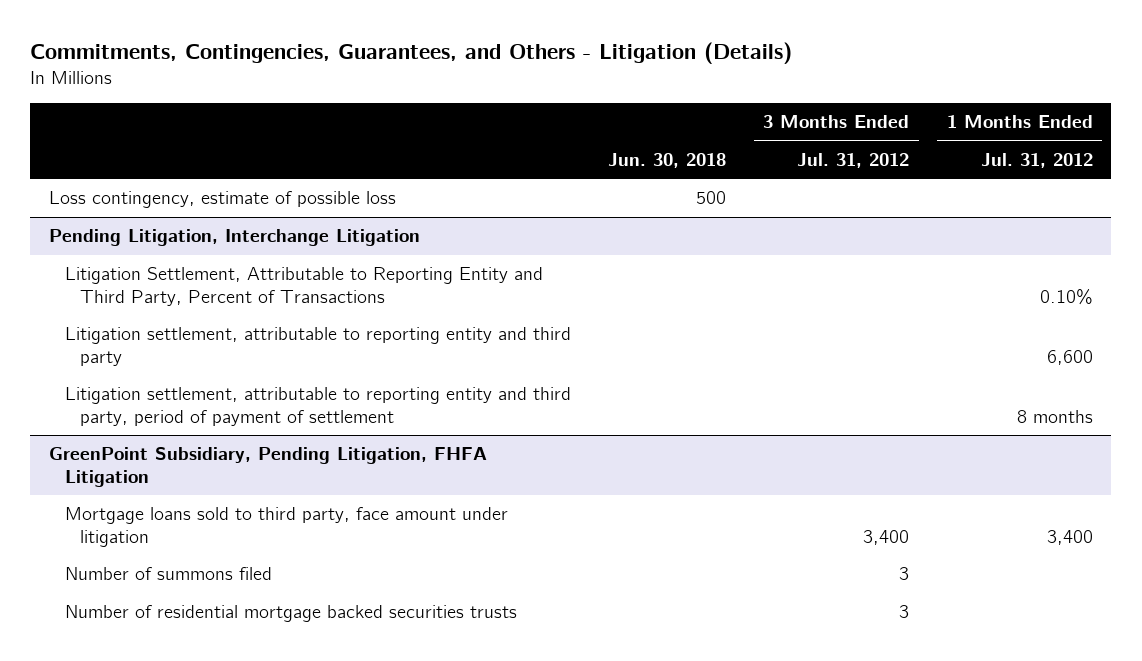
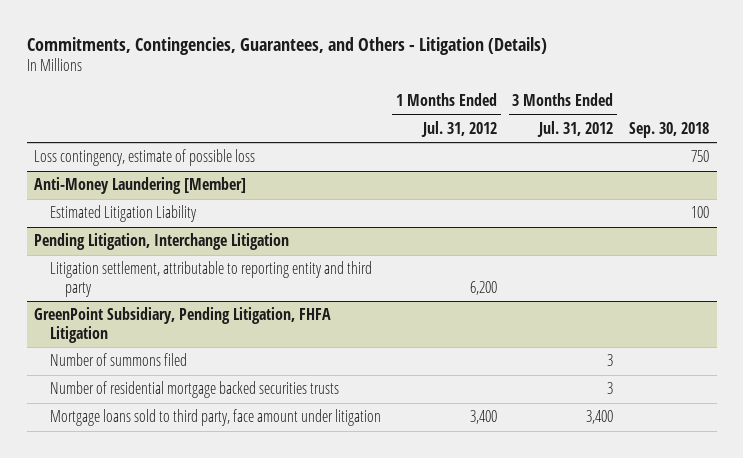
- | Jun. 30, 2018 | 3 Months Ended Jul. 31, 2012 | 1 Months Ended Jul. 31, 2012
+ | 1 Months Ended Jul. 31, 2012 | 3 Months Ended Jul. 31, 2012 | Sep. 30, 2018
+ Anti-Money Laundering [Member]
+ Estimated Litigation Liability | | | 100
@ Pending Litigation, Interchange Litigation
- Litigation Settlement, Attributable to Reporting Entity and Third Party, Percent of Transactions | | | 0.10%
- Litigation settlement, attributable to reporting entity and third party | | | 6,600
- Litigation settlement, attributable to reporting entity and third party, period of payment of settlement | | | 8 months
+ Litigation settlement, attributable to reporting entity and third party | 6,200 | |
@ GreenPoint Subsidiary, Pending Litigation, FHFA Litigation
moved down: Mortgage loans sold to third party, face amount under litigation | 3,400 | 3,400 |

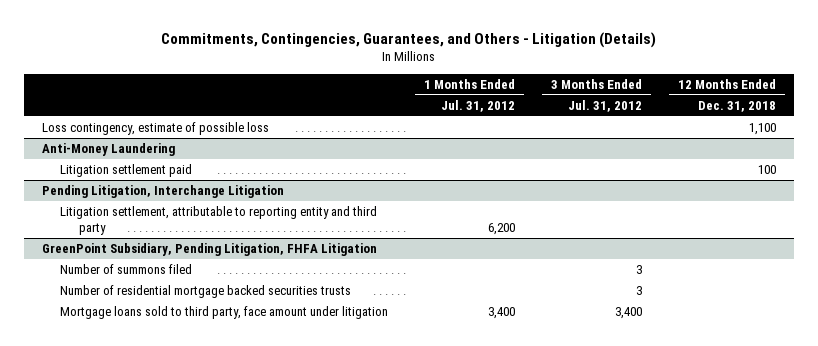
- | 1 Months Ended Jul. 31, 2012 | 3 Months Ended Jul. 31, 2012 | Sep. 30, 2018
+ | 1 Months Ended Jul. 31, 2012 | 3 Months Ended Jul. 31, 2012 | 12 Months Ended Dec. 31, 2018
- Anti-Money Laundering [Member]
- Estimated Litigation Liability | | | 100
+ Anti-Money Laundering
+ Litigation settlement paid | | | 100

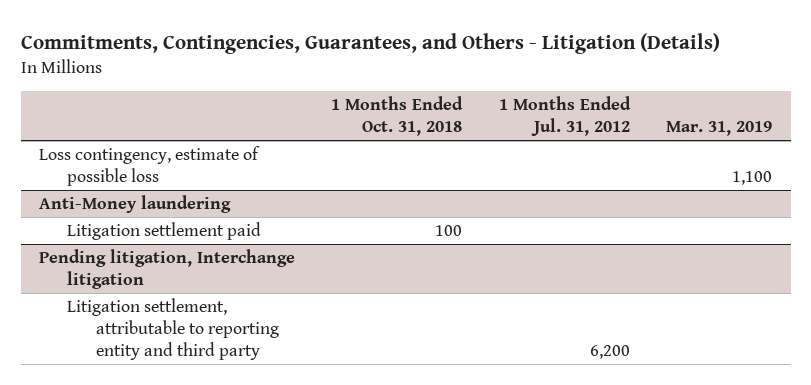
- | 1 Months Ended Jul. 31, 2012 | 3 Months Ended Jul. 31, 2012 | 12 Months Ended Dec. 31, 2018
+ | 1 Months Ended Oct. 31, 2018 | 1 Months Ended Jul. 31, 2012 | Mar. 31, 2019
- Anti-Money Laundering
+ Anti-Money laundering
- Pending Litigation, Interchange Litigation
+ Pending litigation, Interchange litigation
- GreenPoint Subsidiary, Pending Litigation, FHFA Litigation
- Number of summons filed | | 3 |
- Number of residential mortgage backed securities trusts | | 3 |
- Mortgage loans sold to third party, face amount under litigation | 3,400 | 3,400 |

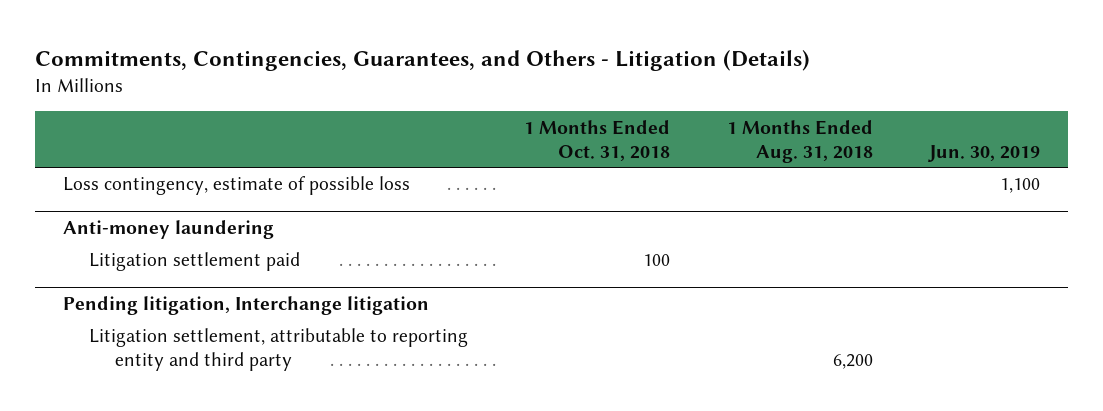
- | 1 Months Ended Oct. 31, 2018 | 1 Months Ended Jul. 31, 2012 | Mar. 31, 2019
+ | 1 Months Ended Oct. 31, 2018 | 1 Months Ended Aug. 31, 2018 | Jun. 30, 2019
- Anti-Money laundering
+ Anti-money laundering

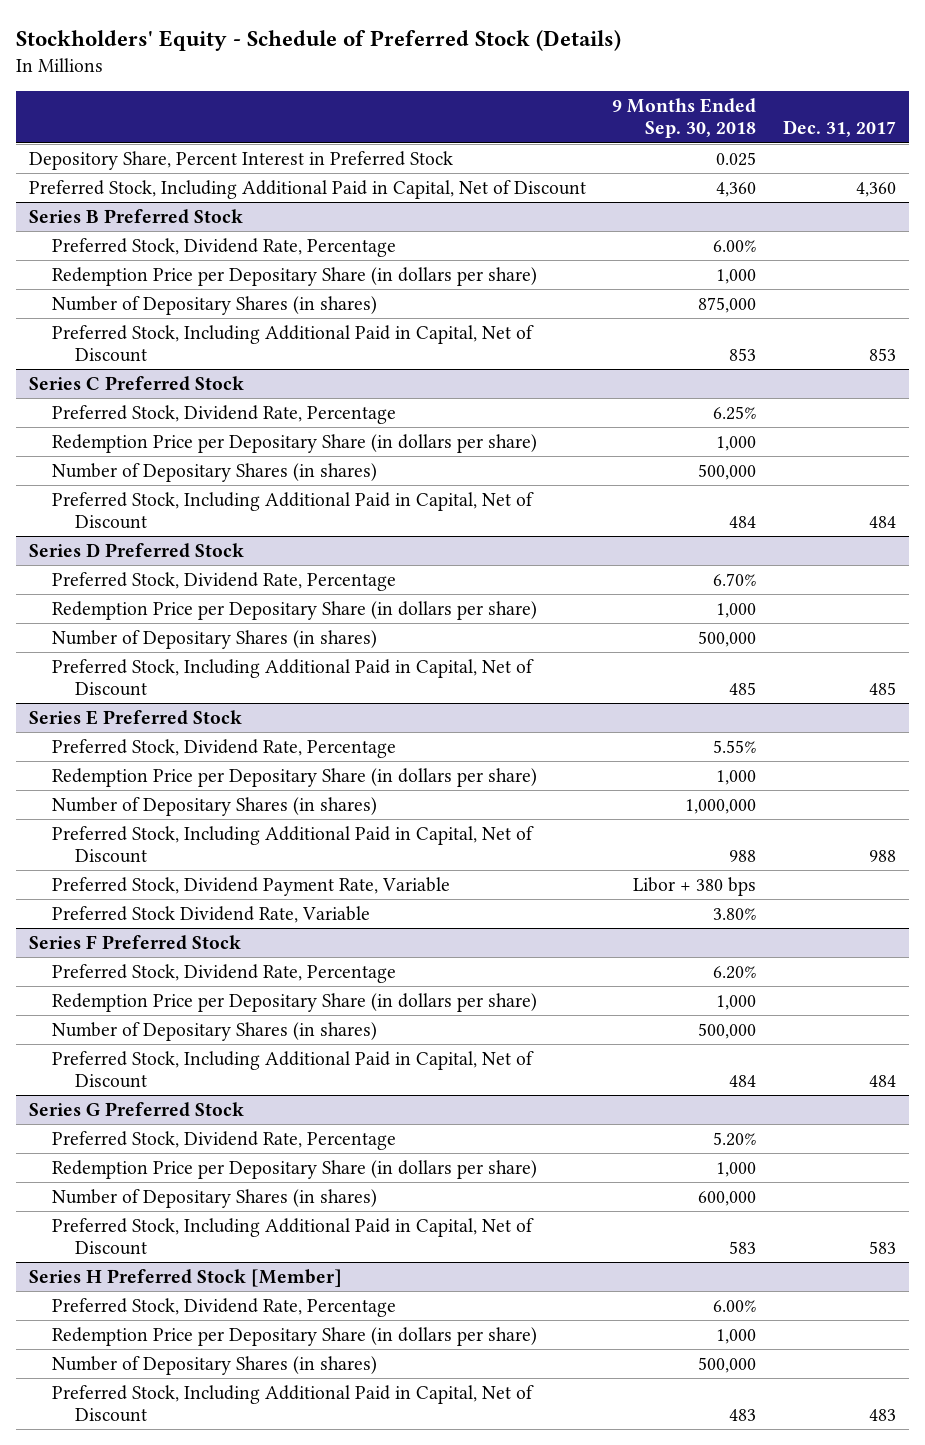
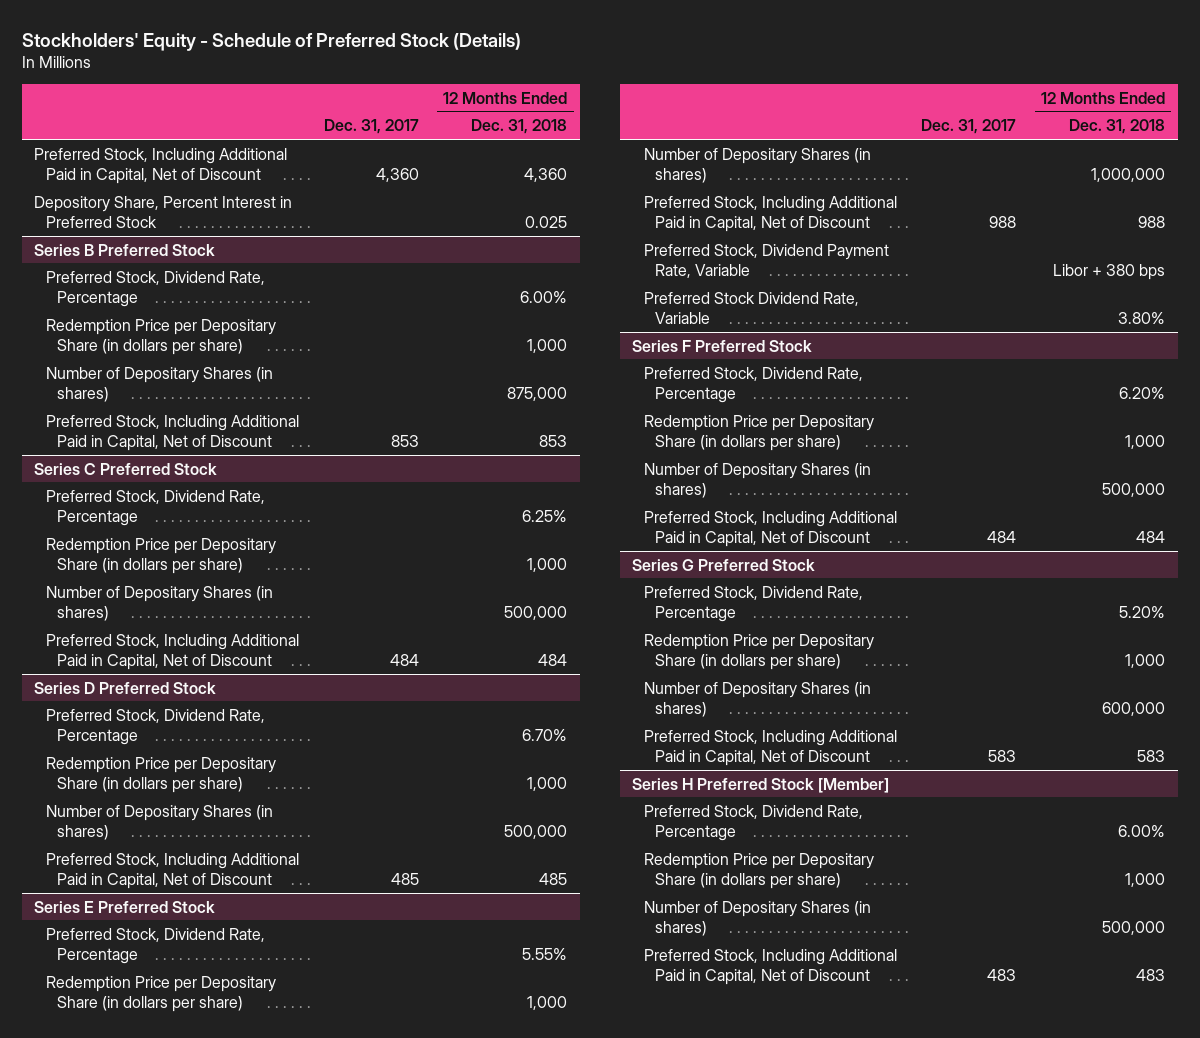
- | 9 Months Ended Sep. 30, 2018 | Dec. 31, 2017
+ | Dec. 31, 2017 | 12 Months Ended Dec. 31, 2018
moved down: Depository Share, Percent Interest in Preferred Stock | | 0.025

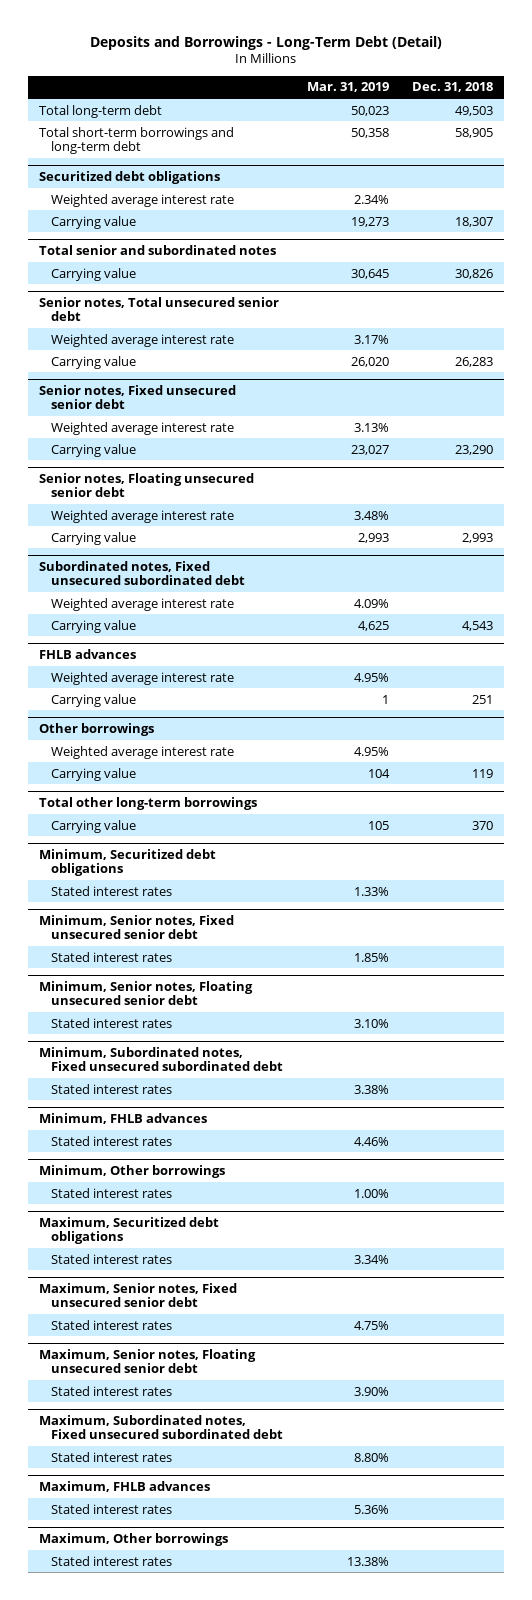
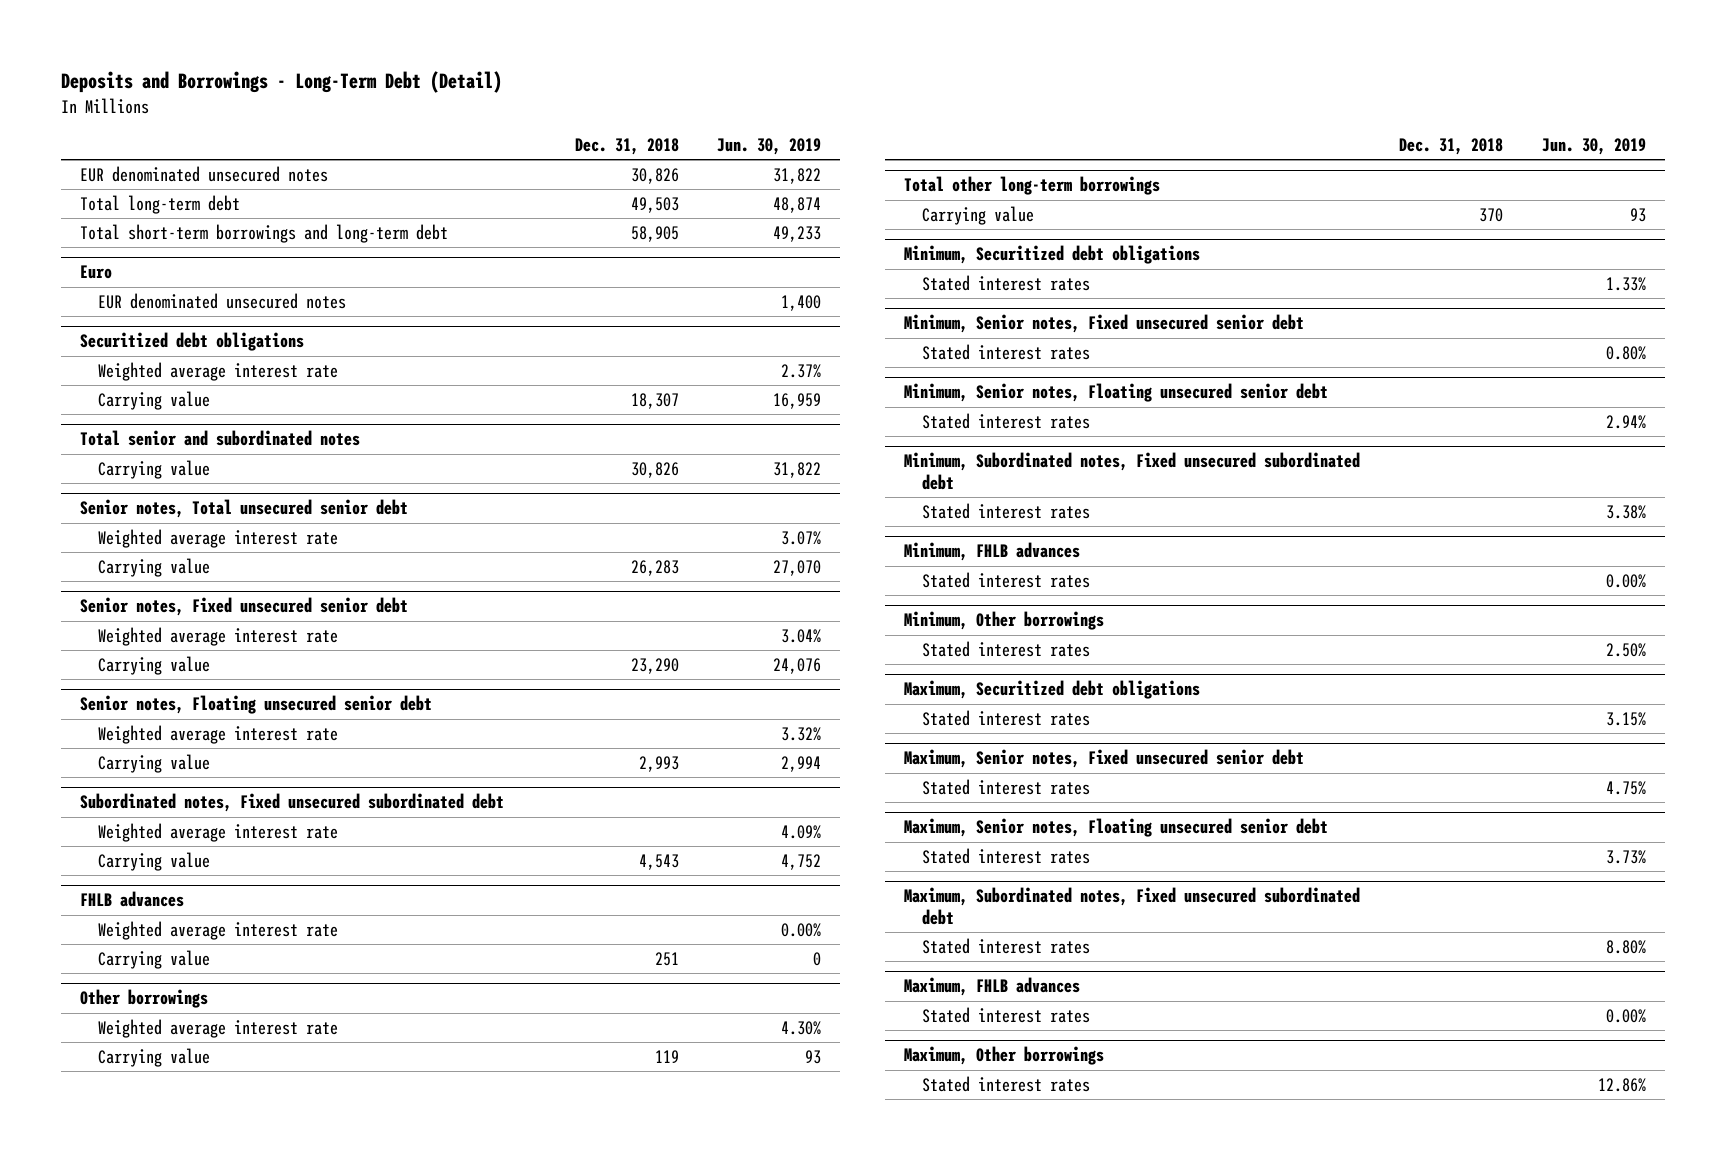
- | Mar. 31, 2019 | Dec. 31, 2018
+ | Dec. 31, 2018 | Jun. 30, 2019
+ EUR denominated unsecured notes | 30,826 | 31,822
+ Euro
+ EUR denominated unsecured notes | | 1,400

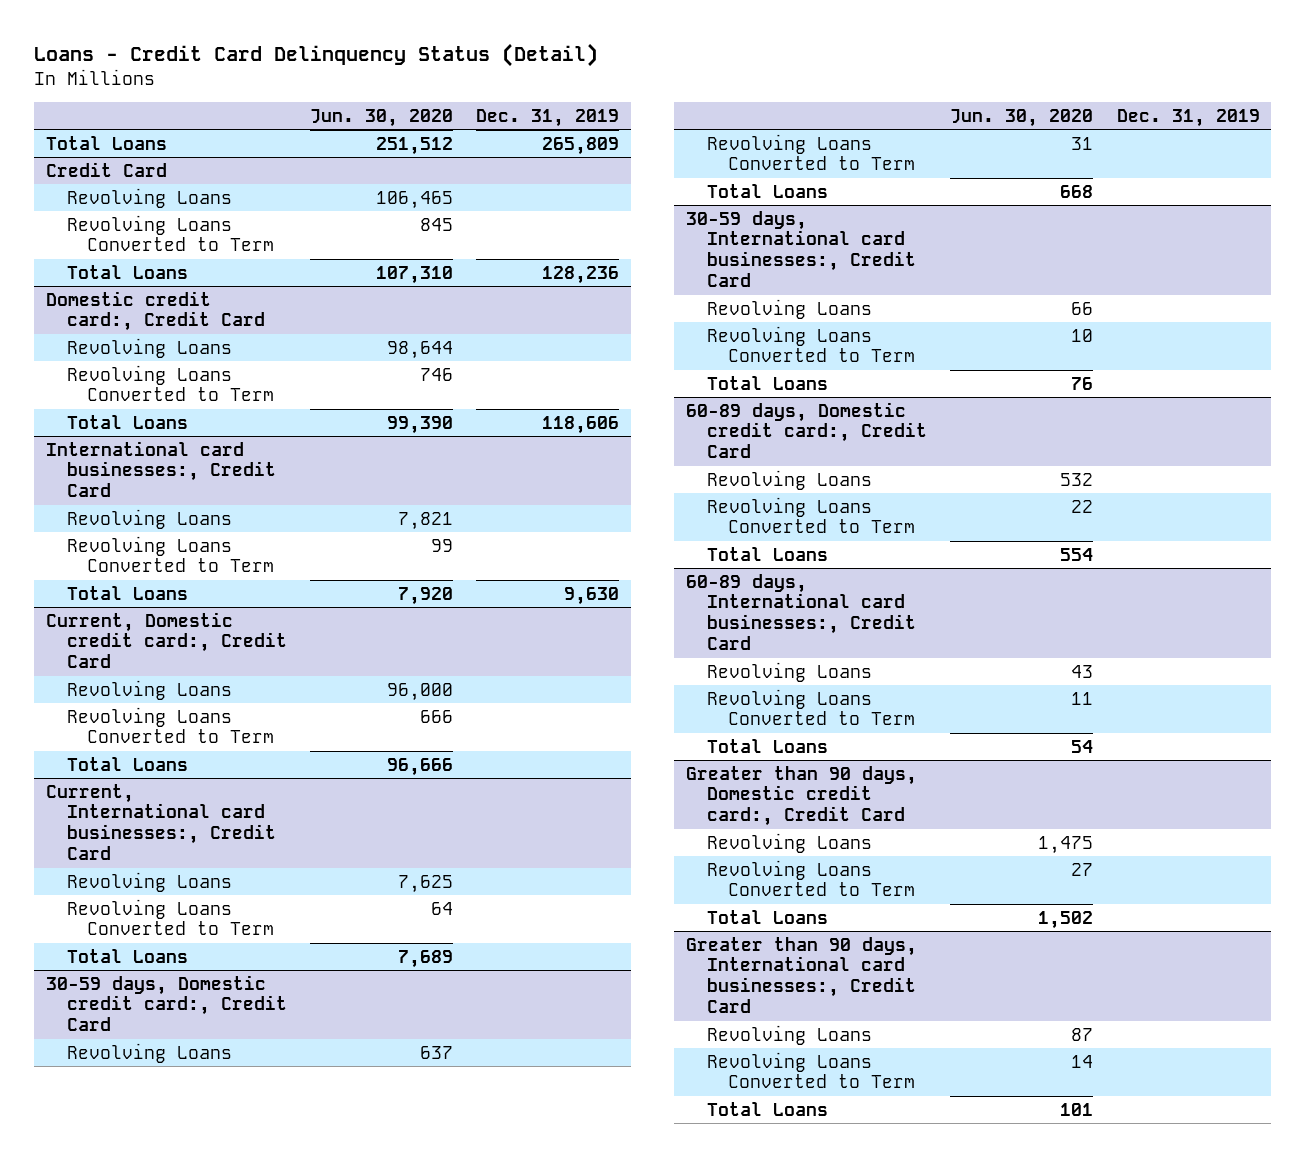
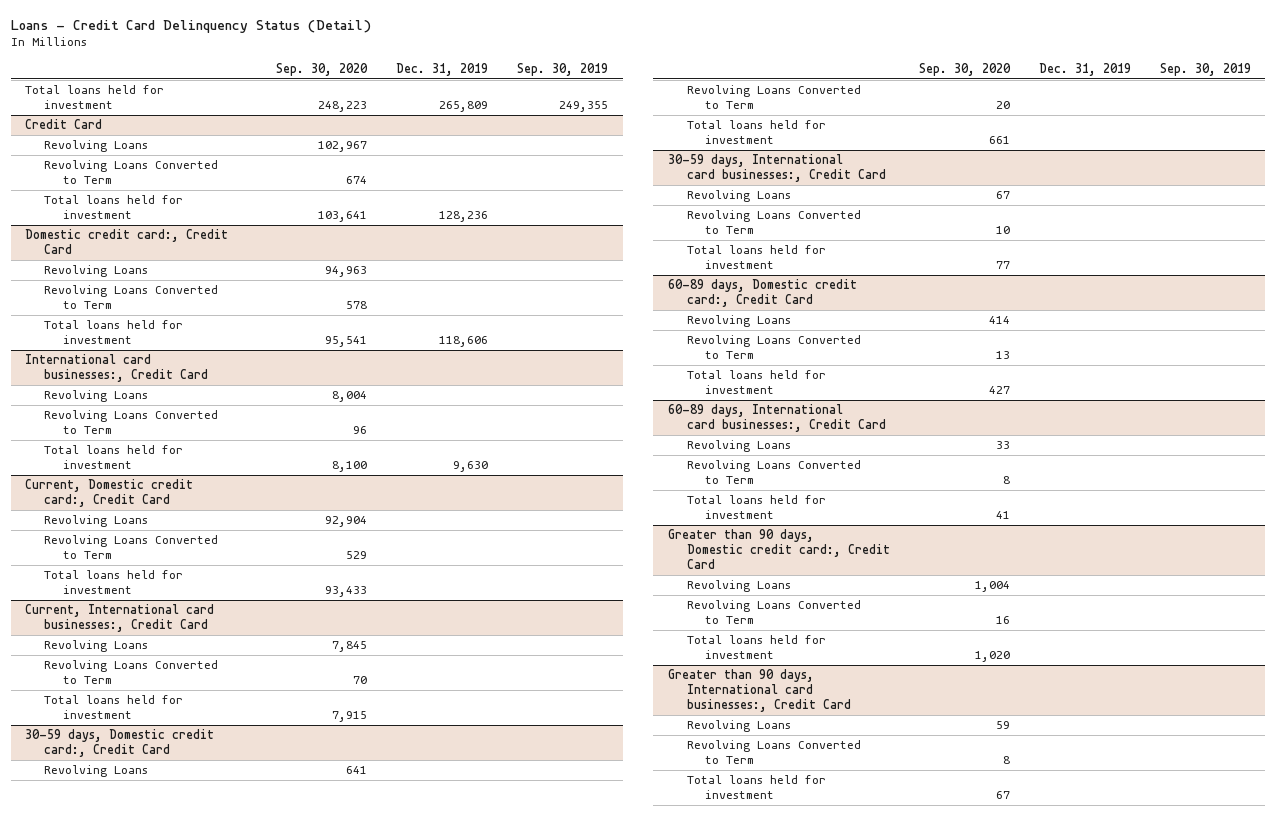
- | Jun. 30, 2020 | Dec. 31, 2019
+ | Sep. 30, 2020 | Dec. 31, 2019 | Sep. 30, 2019
- Total Loans | 251,512 | 265,809
+ Total loans held for investment | 248,223 | 265,809 | 249,355
@ Credit Card
- Total Loans | 107,310 | 128,236
+ Total loans held for investment | 103,641 | 128,236 |
@ Domestic credit card:, Credit Card
- Total Loans | 99,390 | 118,606
+ Total loans held for investment | 95,541 | 118,606 |
@ International card businesses:, Credit Card
- Total Loans | 7,920 | 9,630
+ Total loans held for investment | 8,100 | 9,630 |
@ Current, Domestic credit card:, Credit Card
- Total Loans | 96,666 |
+ Total loans held for investment | 93,433 | |
@ Current, International card businesses:, Credit Card
- Total Loans | 7,689 |
+ Total loans held for investment | 7,915 | |
@ 30-59 days, Domestic credit card:, Credit Card
- Total Loans | 668 |
+ Total loans held for investment | 661 | |
@ 30-59 days, International card businesses:, Credit Card
- Total Loans | 76 |
+ Total loans held for investment | 77 | |
@ 60-89 days, Domestic credit card:, Credit Card
- Total Loans | 554 |
+ Total loans held for investment | 427 | |
@ 60-89 days, International card businesses:, Credit Card
- Total Loans | 54 |
+ Total loans held for investment | 41 | |
@ Greater than 90 days, Domestic credit card:, Credit Card
- Total Loans | 1,502 |
+ Total loans held for investment | 1,020 | |
@ Greater than 90 days, International card businesses:, Credit Card
- Total Loans | 101 |
+ Total loans held for investment | 67 | |

